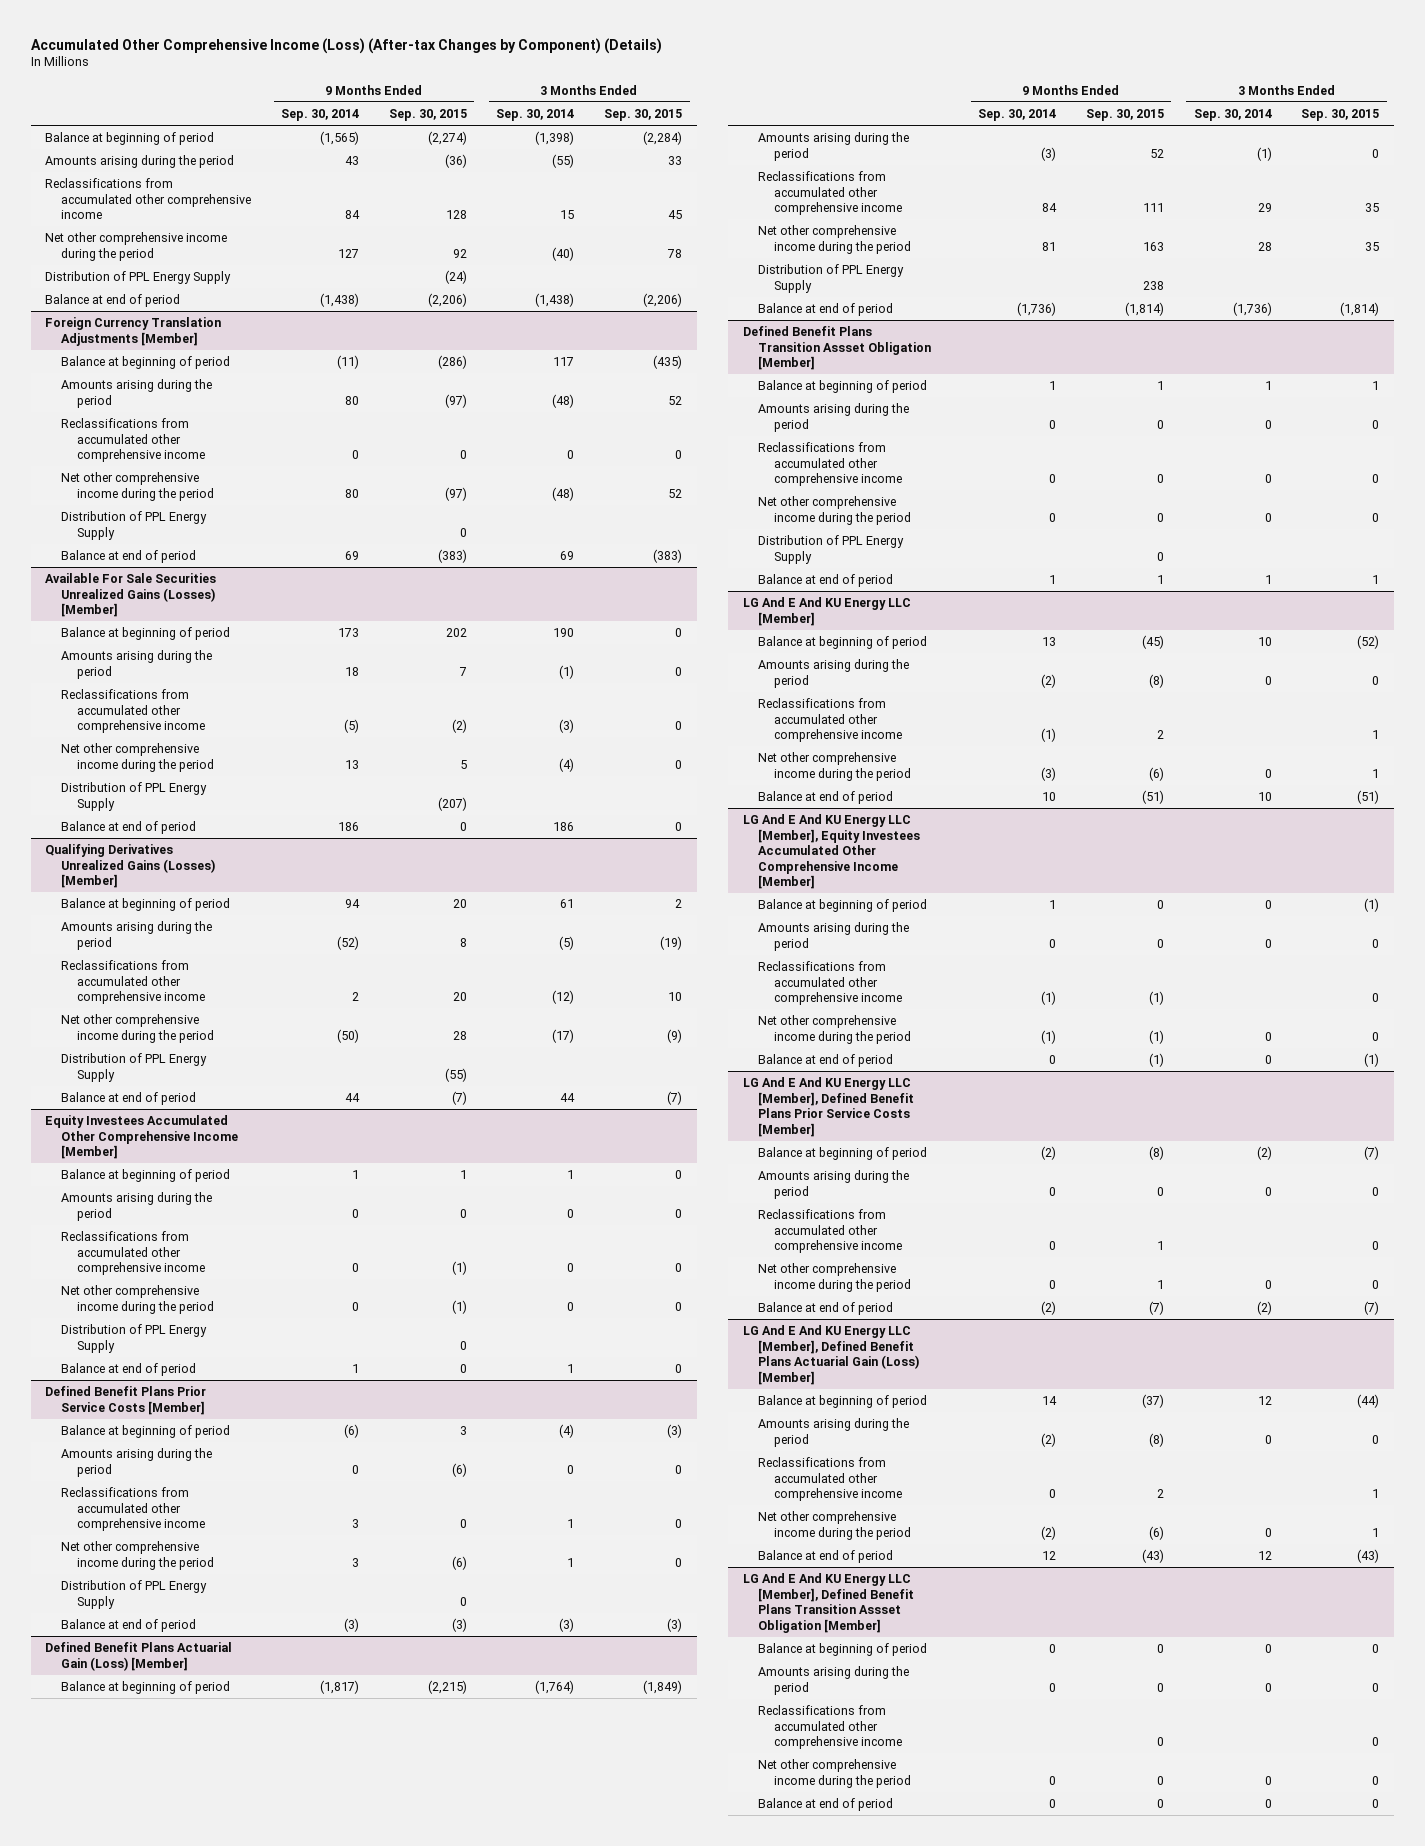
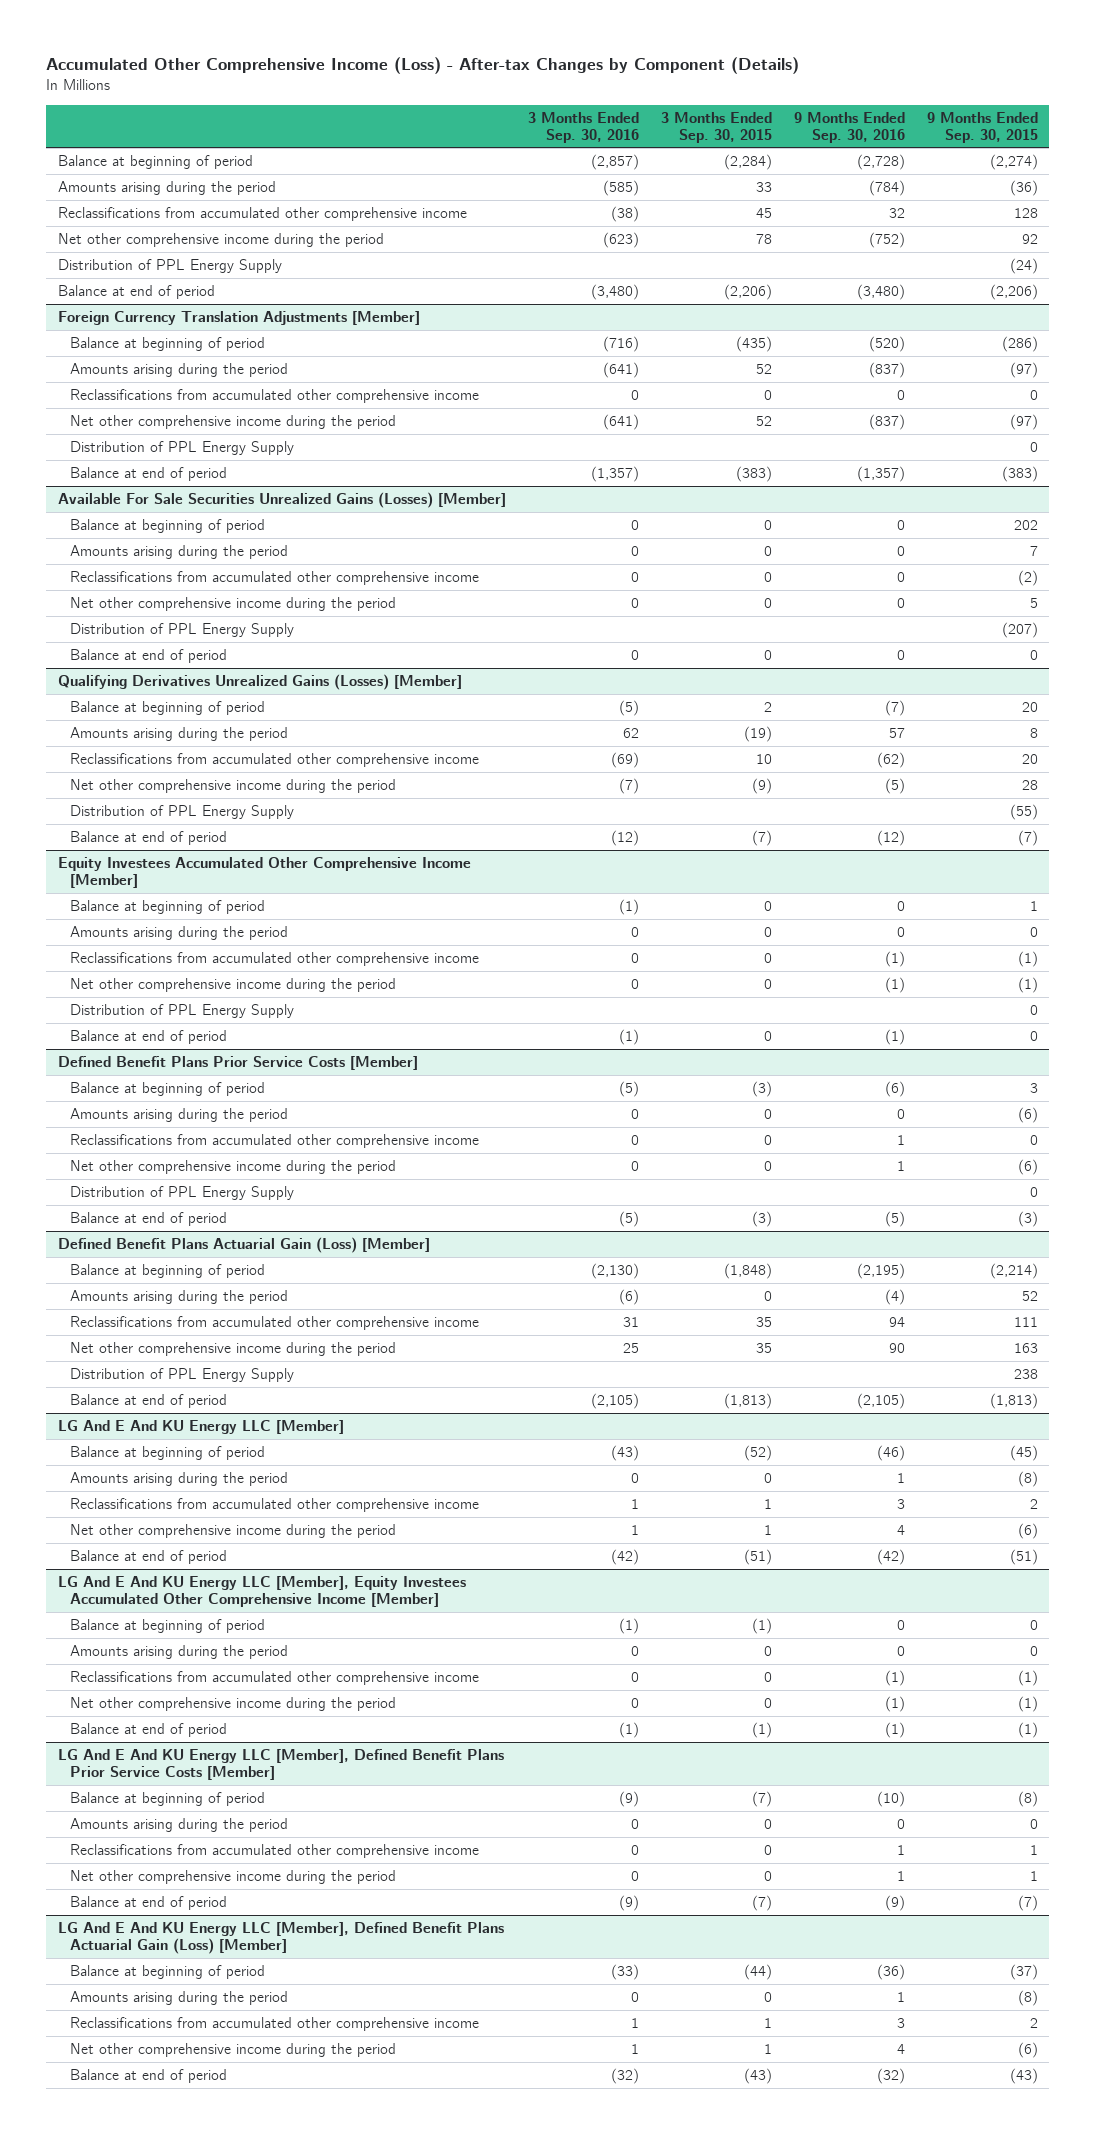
- Accumulated Other Comprehensive Income (Loss) (After-tax Changes by Component) (Details)
+ Accumulated Other Comprehensive Income (Loss) - After-tax Changes by Component (Details)
- | 9 Months Ended Sep. 30, 2014 | 9 Months Ended Sep. 30, 2015 | 3 Months Ended Sep. 30, 2014 | 3 Months Ended Sep. 30, 2015
+ | 3 Months Ended Sep. 30, 2016 | 3 Months Ended Sep. 30, 2015 | 9 Months Ended Sep. 30, 2016 | 9 Months Ended Sep. 30, 2015
@ Defined Benefit Plans Actuarial Gain (Loss) [Member]
- Balance at beginning of period | (1,817) | (2,215) | (1,764) | (1,849)
+ Balance at beginning of period | (2,130) | (1,848) | (2,195) | (2,214)
- Balance at end of period | (1,736) | (1,814) | (1,736) | (1,814)
- Defined Benefit Plans Transition Assset Obligation [Member]
- Balance at beginning of period | 1 | 1 | 1 | 1
- Amounts arising during the period | 0 | 0 | 0 | 0
- Reclassifications from accumulated other comprehensive income | 0 | 0 | 0 | 0
- Net other comprehensive income during the period | 0 | 0 | 0 | 0
- Distribution of PPL Energy Supply | | 0 | |
- Balance at end of period | 1 | 1 | 1 | 1
@ Defined Benefit Plans Actuarial Gain (Loss) [Member]
+ Balance at end of period | (2,105) | (1,813) | (2,105) | (1,813)
- LG And E And KU Energy LLC [Member], Defined Benefit Plans Transition Assset Obligation [Member]
- Balance at beginning of period | 0 | 0 | 0 | 0
- Amounts arising during the period | 0 | 0 | 0 | 0
- Reclassifications from accumulated other comprehensive income | | 0 | | 0
- Net other comprehensive income during the period | 0 | 0 | 0 | 0
- Balance at end of period | 0 | 0 | 0 | 0

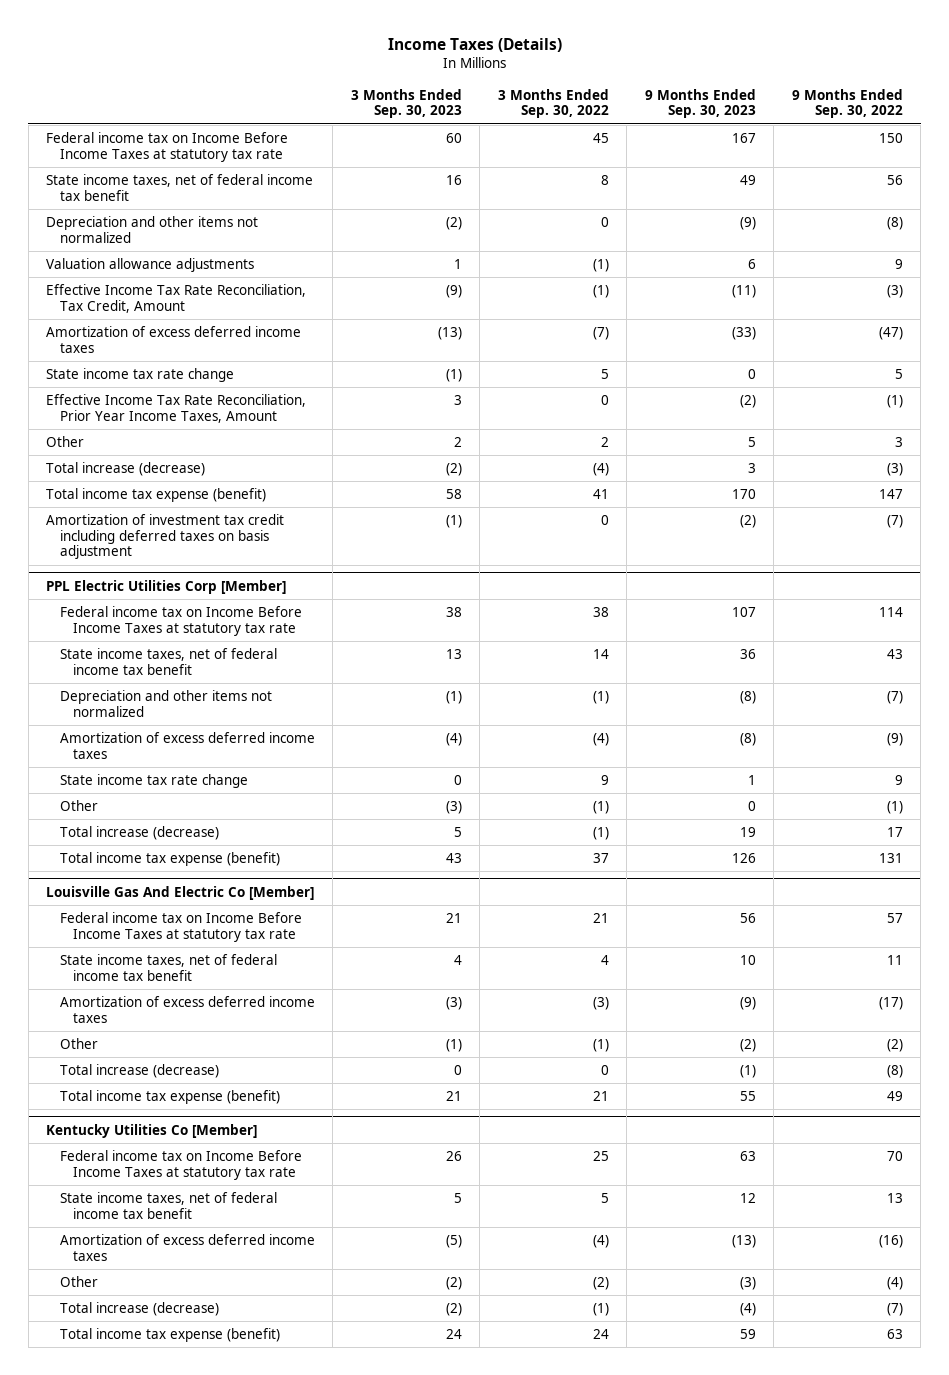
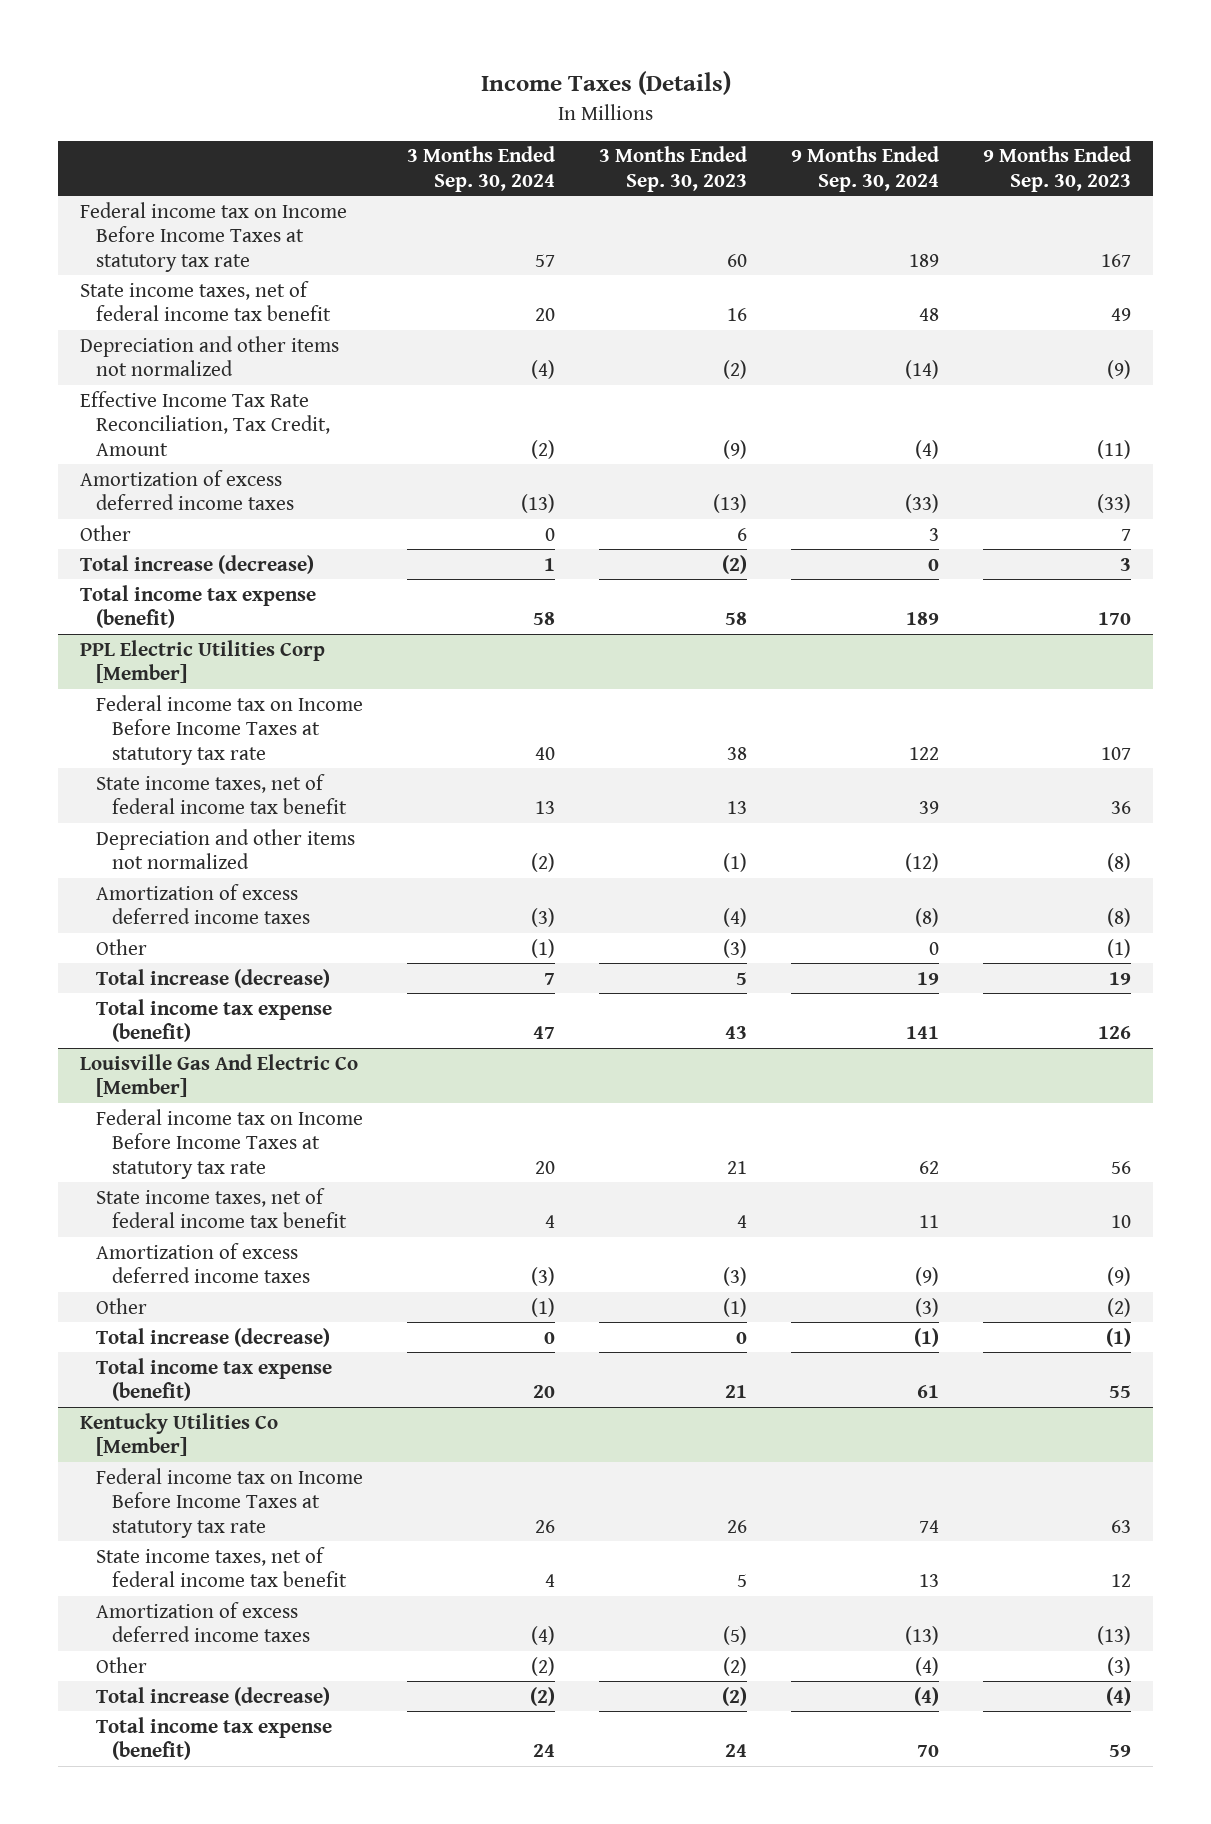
- | 3 Months Ended Sep. 30, 2023 | 3 Months Ended Sep. 30, 2022 | 9 Months Ended Sep. 30, 2023 | 9 Months Ended Sep. 30, 2022
+ | 3 Months Ended Sep. 30, 2024 | 3 Months Ended Sep. 30, 2023 | 9 Months Ended Sep. 30, 2024 | 9 Months Ended Sep. 30, 2023
- Valuation allowance adjustments | 1 | (1) | 6 | 9
- State income tax rate change | (1) | 5 | 0 | 5
- Effective Income Tax Rate Reconciliation, Prior Year Income Taxes, Amount | 3 | 0 | (2) | (1)
- Other | 2 | 2 | 5 | 3
+ Other | 0 | 6 | 3 | 7
- Amortization of investment tax credit including deferred taxes on basis adjustment | (1) | 0 | (2) | (7)
@ PPL Electric Utilities Corp [Member]
- State income tax rate change | 0 | 9 | 1 | 9
- Other | (3) | (1) | 0 | (1)
+ Other | (1) | (3) | 0 | (1)

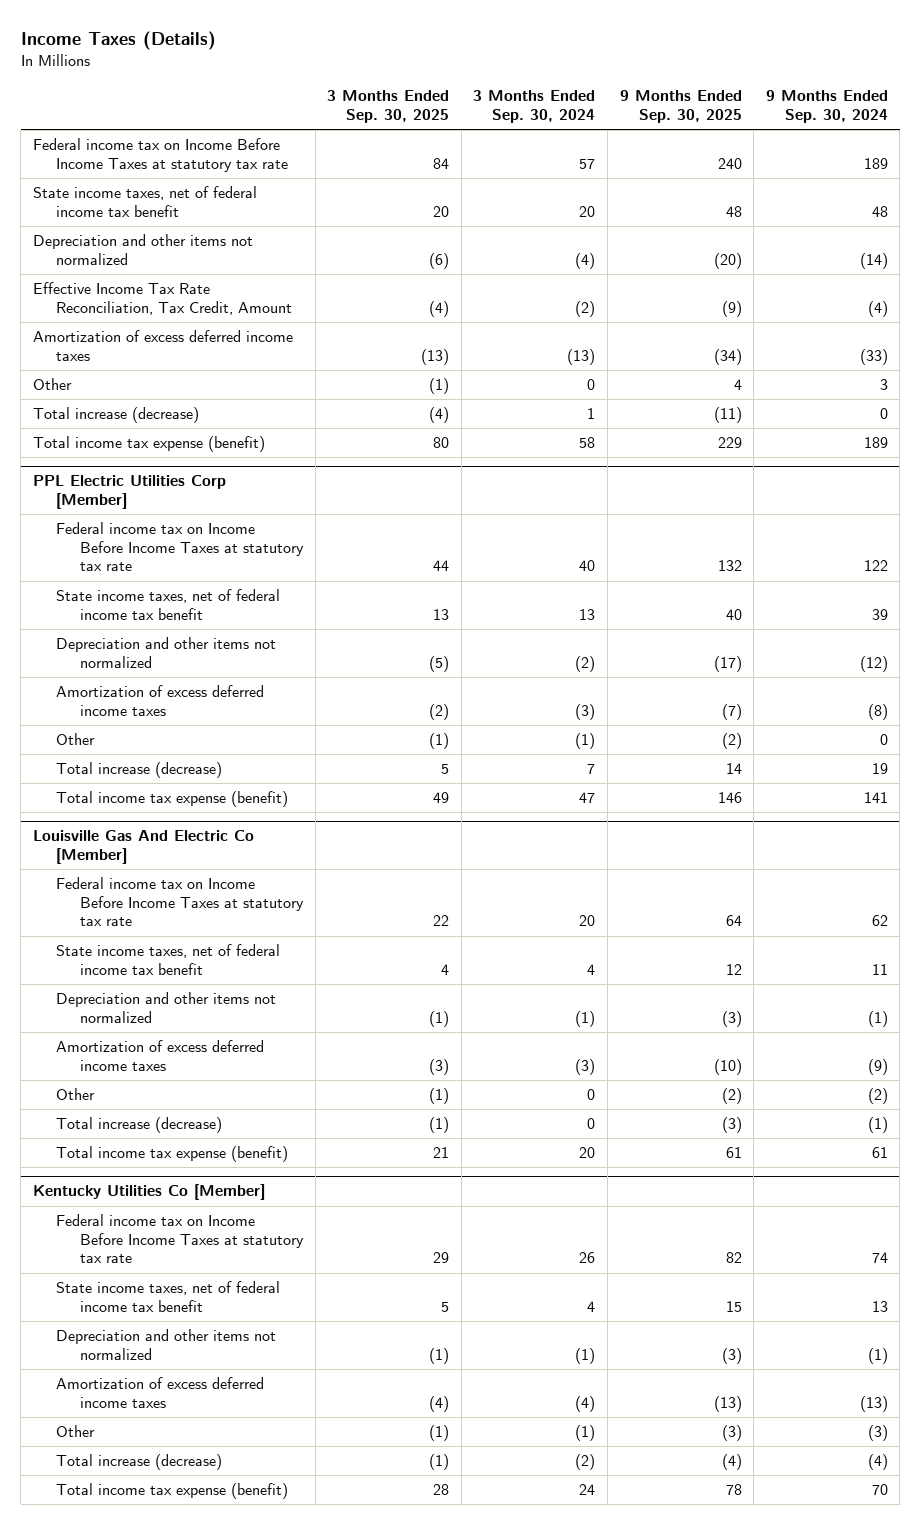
- | 3 Months Ended Sep. 30, 2024 | 3 Months Ended Sep. 30, 2023 | 9 Months Ended Sep. 30, 2024 | 9 Months Ended Sep. 30, 2023
+ | 3 Months Ended Sep. 30, 2025 | 3 Months Ended Sep. 30, 2024 | 9 Months Ended Sep. 30, 2025 | 9 Months Ended Sep. 30, 2024
@ Louisville Gas And Electric Co [Member]
+ Depreciation and other items not normalized | (1) | (1) | (3) | (1)
- Other | (1) | (1) | (3) | (2)
+ Other | (1) | 0 | (2) | (2)
@ Kentucky Utilities Co [Member]
+ Depreciation and other items not normalized | (1) | (1) | (3) | (1)
- Other | (2) | (2) | (4) | (3)
+ Other | (1) | (1) | (3) | (3)

